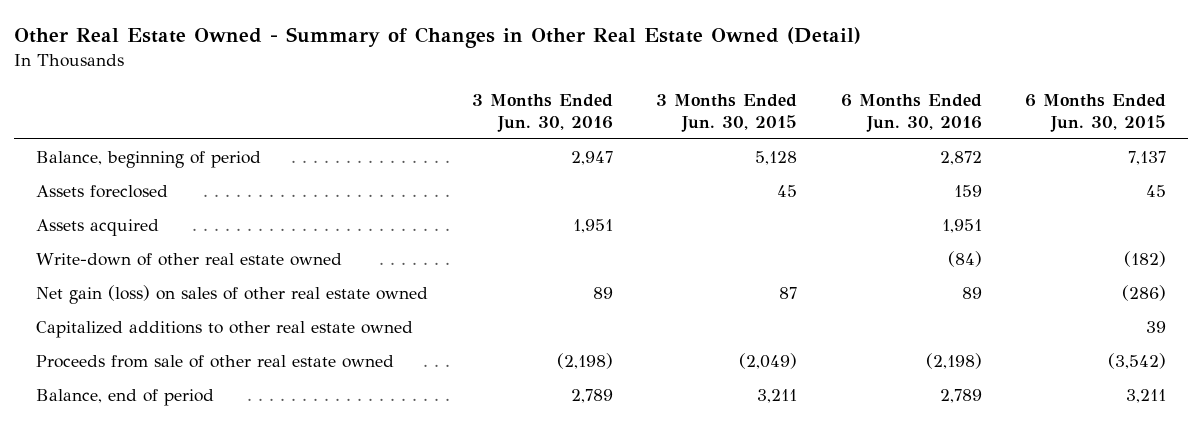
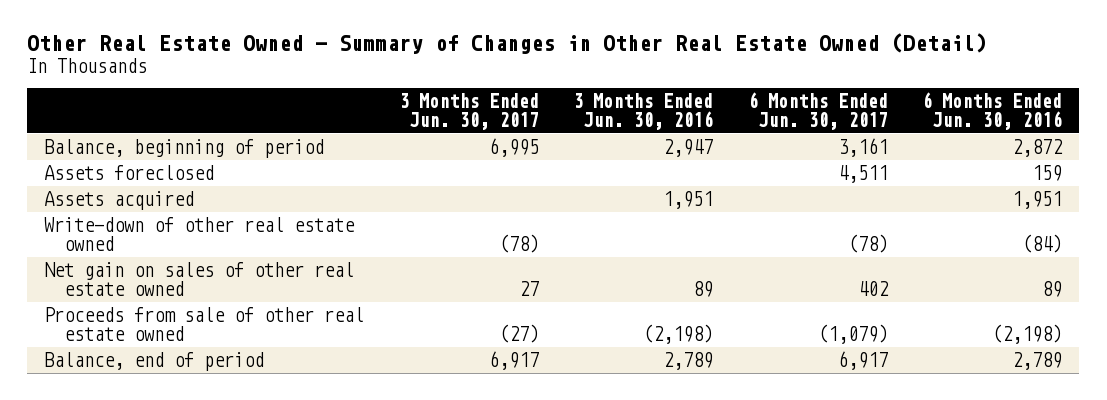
- | 3 Months Ended Jun. 30, 2016 | 3 Months Ended Jun. 30, 2015 | 6 Months Ended Jun. 30, 2016 | 6 Months Ended Jun. 30, 2015
+ | 3 Months Ended Jun. 30, 2017 | 3 Months Ended Jun. 30, 2016 | 6 Months Ended Jun. 30, 2017 | 6 Months Ended Jun. 30, 2016
- Net gain (loss) on sales of other real estate owned | 89 | 87 | 89 | (286)
- Capitalized additions to other real estate owned | | | | 39
+ Net gain on sales of other real estate owned | 27 | 89 | 402 | 89

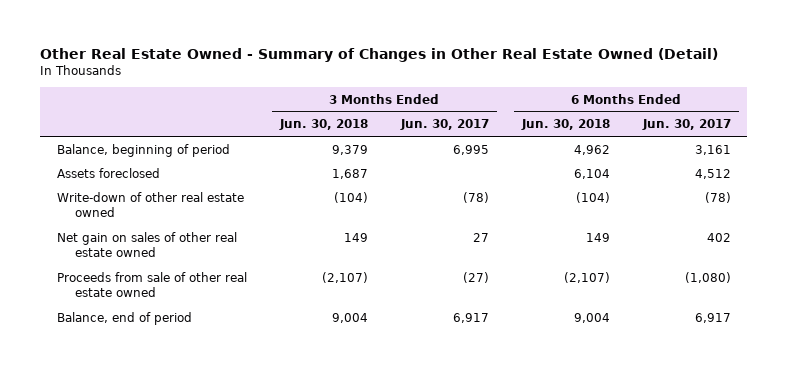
- | 3 Months Ended Jun. 30, 2017 | 3 Months Ended Jun. 30, 2016 | 6 Months Ended Jun. 30, 2017 | 6 Months Ended Jun. 30, 2016
+ | 3 Months Ended Jun. 30, 2018 | 3 Months Ended Jun. 30, 2017 | 6 Months Ended Jun. 30, 2018 | 6 Months Ended Jun. 30, 2017
- Assets foreclosed | | | 4,511 | 159
- Assets acquired | | 1,951 | | 1,951
+ Assets foreclosed | 1,687 | | 6,104 | 4,512
- Proceeds from sale of other real estate owned | (27) | (2,198) | (1,079) | (2,198)
+ Proceeds from sale of other real estate owned | (2,107) | (27) | (2,107) | (1,080)

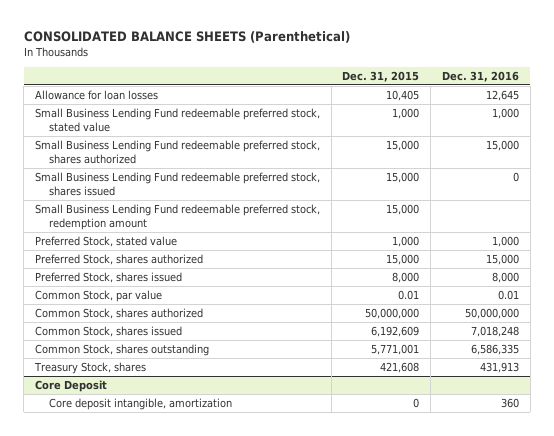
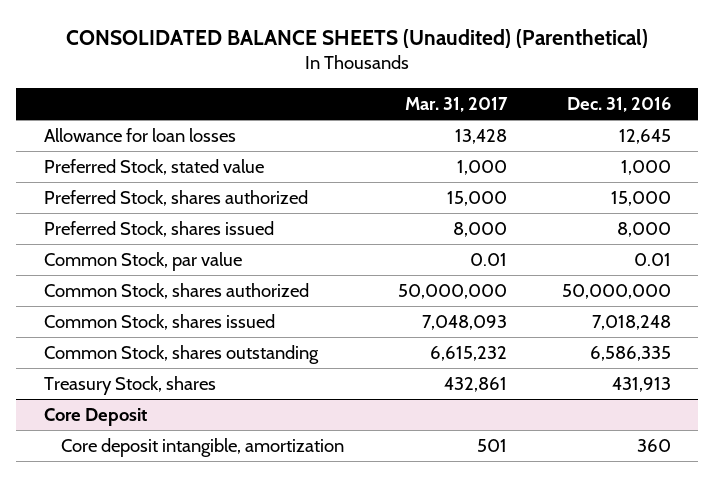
- CONSOLIDATED BALANCE SHEETS (Parenthetical)
+ CONSOLIDATED BALANCE SHEETS (Unaudited) (Parenthetical)
- | Dec. 31, 2015 | Dec. 31, 2016
+ | Mar. 31, 2017 | Dec. 31, 2016
- Small Business Lending Fund redeemable preferred stock, stated value | 1,000 | 1,000
- Small Business Lending Fund redeemable preferred stock, shares authorized | 15,000 | 15,000
- Small Business Lending Fund redeemable preferred stock, shares issued | 15,000 | 0
- Small Business Lending Fund redeemable preferred stock, redemption amount | 15,000 |

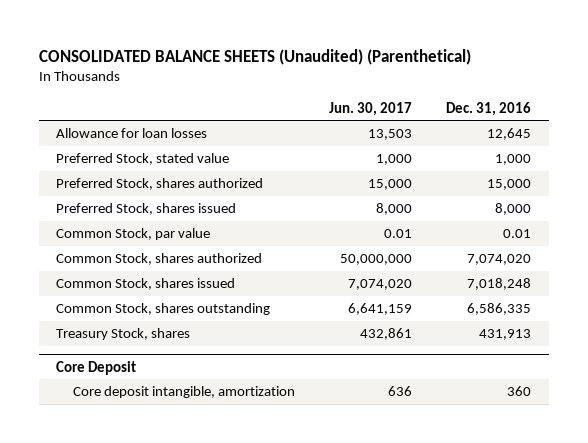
- | Mar. 31, 2017 | Dec. 31, 2016
+ | Jun. 30, 2017 | Dec. 31, 2016
- Common Stock, shares authorized | 50,000,000 | 50,000,000
+ Common Stock, shares authorized | 50,000,000 | 7,074,020

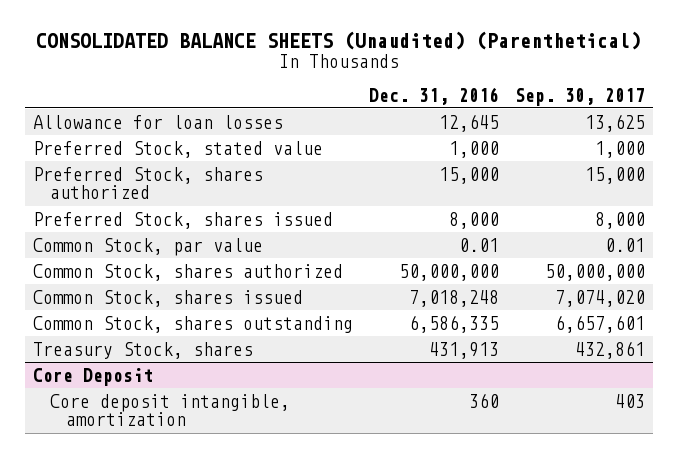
- | Jun. 30, 2017 | Dec. 31, 2016
+ | Dec. 31, 2016 | Sep. 30, 2017
- Common Stock, shares authorized | 50,000,000 | 7,074,020
+ Common Stock, shares authorized | 50,000,000 | 50,000,000

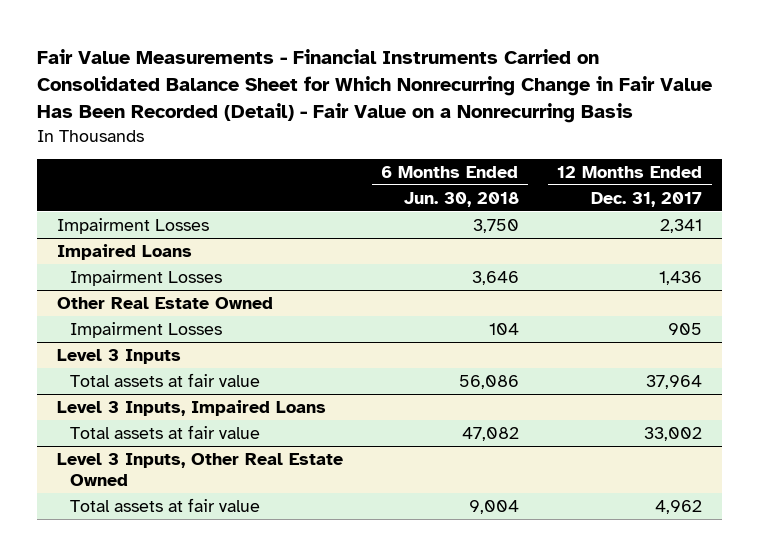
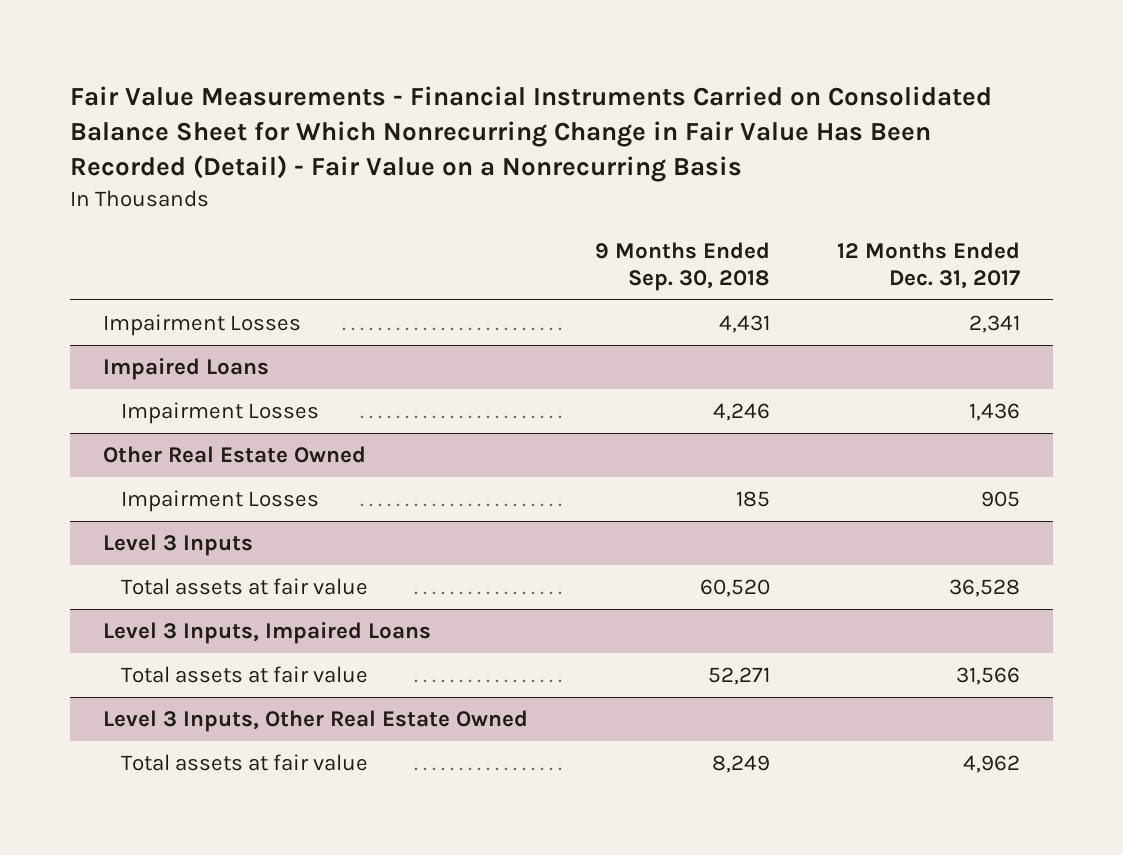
- | 6 Months Ended Jun. 30, 2018 | 12 Months Ended Dec. 31, 2017
+ | 9 Months Ended Sep. 30, 2018 | 12 Months Ended Dec. 31, 2017
@ Level 3 Inputs
- Total assets at fair value | 56,086 | 37,964
+ Total assets at fair value | 60,520 | 36,528
@ Level 3 Inputs, Impaired Loans
- Total assets at fair value | 47,082 | 33,002
+ Total assets at fair value | 52,271 | 31,566

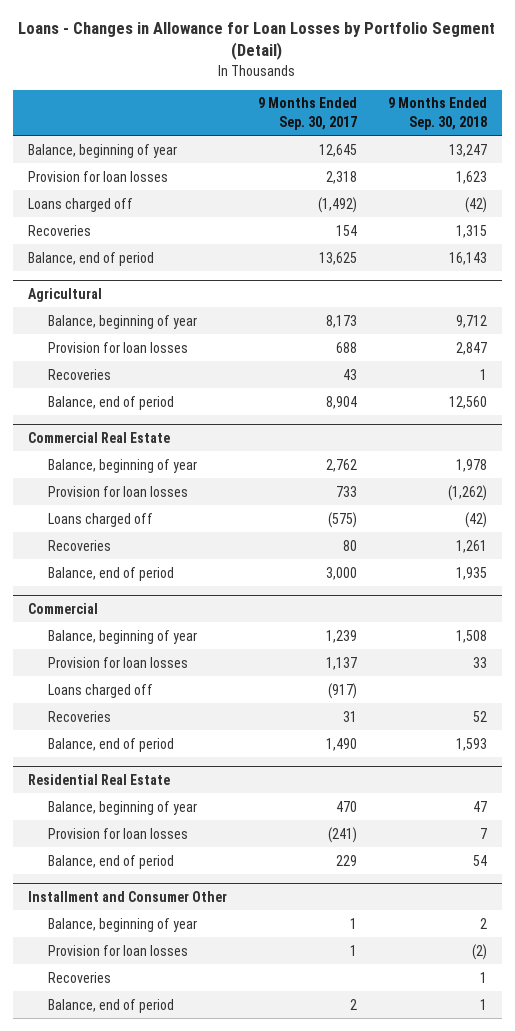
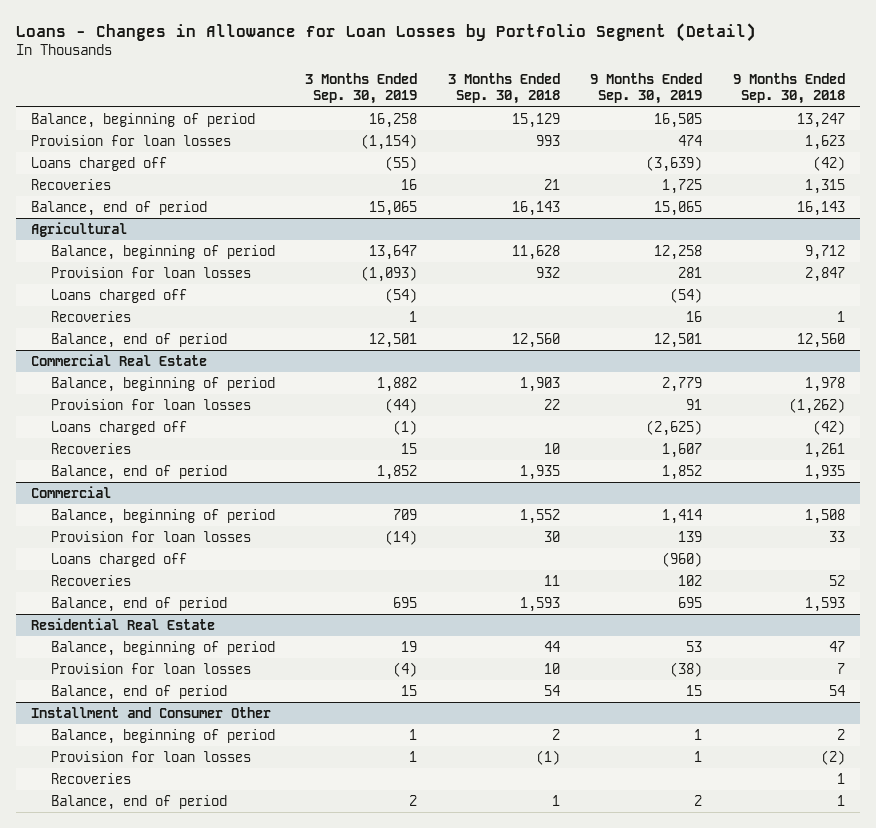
- | 9 Months Ended Sep. 30, 2017 | 9 Months Ended Sep. 30, 2018
+ | 3 Months Ended Sep. 30, 2019 | 3 Months Ended Sep. 30, 2018 | 9 Months Ended Sep. 30, 2019 | 9 Months Ended Sep. 30, 2018
- Balance, beginning of year | 12,645 | 13,247
+ Balance, beginning of period | 16,258 | 15,129 | 16,505 | 13,247
@ Agricultural
- Balance, beginning of year | 8,173 | 9,712
+ Balance, beginning of period | 13,647 | 11,628 | 12,258 | 9,712
+ Loans charged off | (54) | | (54) |
@ Commercial Real Estate
- Balance, beginning of year | 2,762 | 1,978
+ Balance, beginning of period | 1,882 | 1,903 | 2,779 | 1,978
@ Commercial
- Balance, beginning of year | 1,239 | 1,508
+ Balance, beginning of period | 709 | 1,552 | 1,414 | 1,508
@ Residential Real Estate
- Balance, beginning of year | 470 | 47
+ Balance, beginning of period | 19 | 44 | 53 | 47
@ Installment and Consumer Other
- Balance, beginning of year | 1 | 2
+ Balance, beginning of period | 1 | 2 | 1 | 2

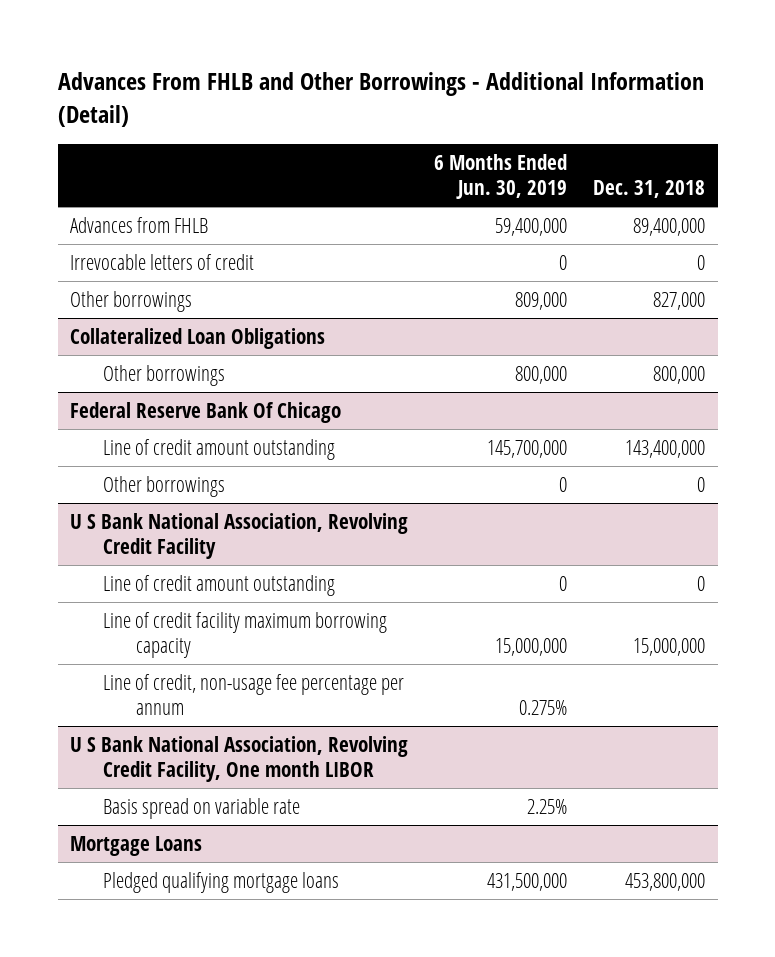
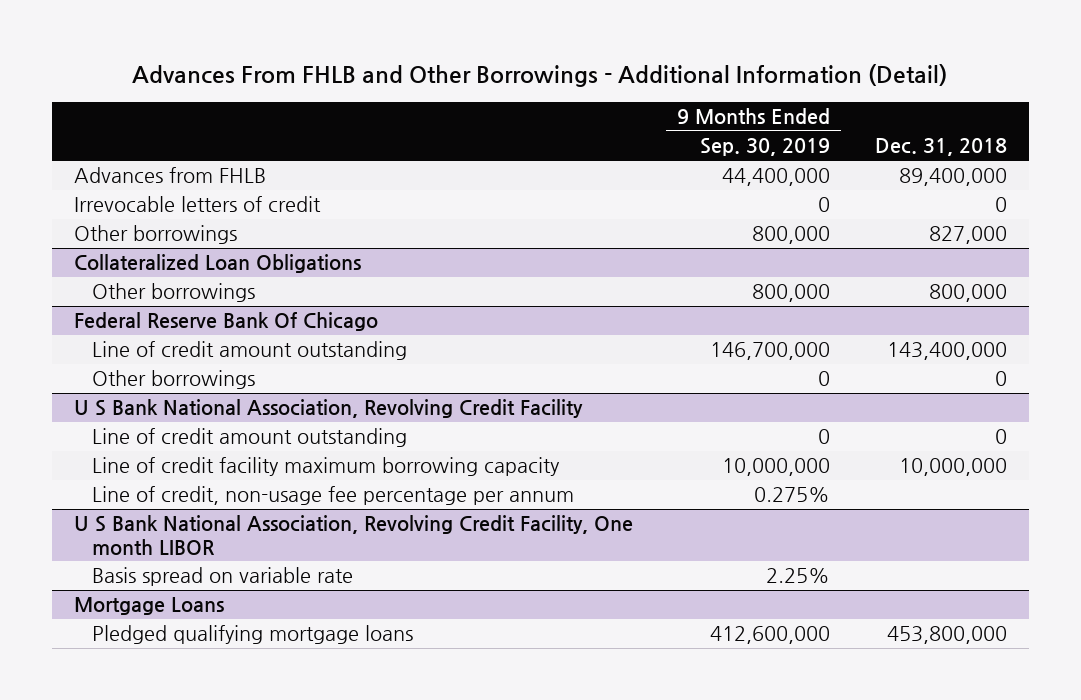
- | 6 Months Ended Jun. 30, 2019 | Dec. 31, 2018
+ | 9 Months Ended Sep. 30, 2019 | Dec. 31, 2018
@ U S Bank National Association, Revolving Credit Facility
- Line of credit facility maximum borrowing capacity | 15,000,000 | 15,000,000
+ Line of credit facility maximum borrowing capacity | 10,000,000 | 10,000,000

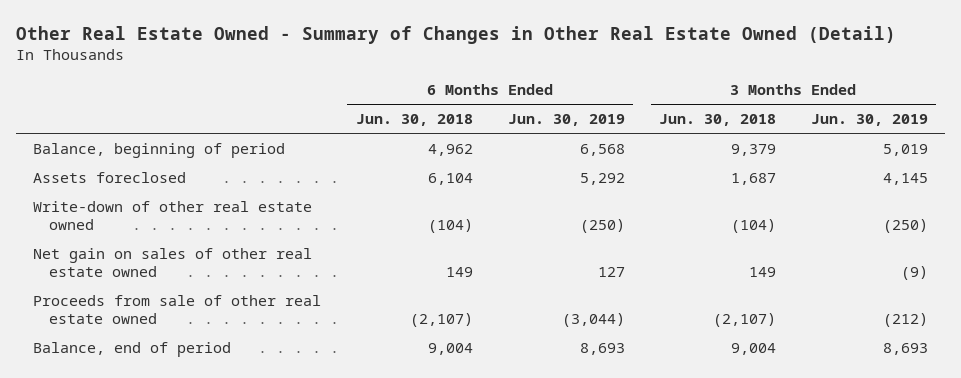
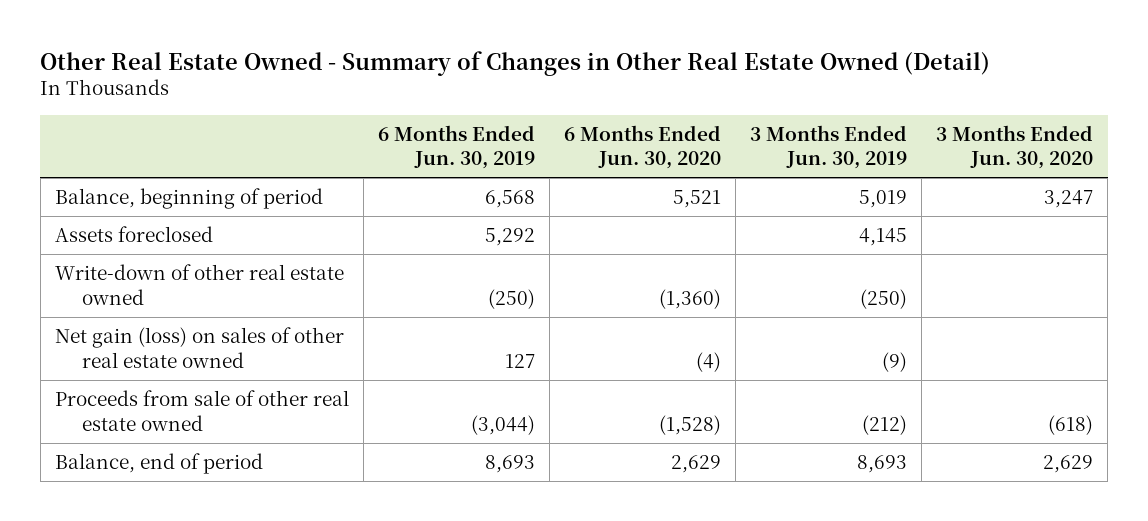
- | 6 Months Ended Jun. 30, 2018 | 6 Months Ended Jun. 30, 2019 | 3 Months Ended Jun. 30, 2018 | 3 Months Ended Jun. 30, 2019
+ | 6 Months Ended Jun. 30, 2019 | 6 Months Ended Jun. 30, 2020 | 3 Months Ended Jun. 30, 2019 | 3 Months Ended Jun. 30, 2020
- Net gain on sales of other real estate owned | 149 | 127 | 149 | (9)
+ Net gain (loss) on sales of other real estate owned | 127 | (4) | (9) |

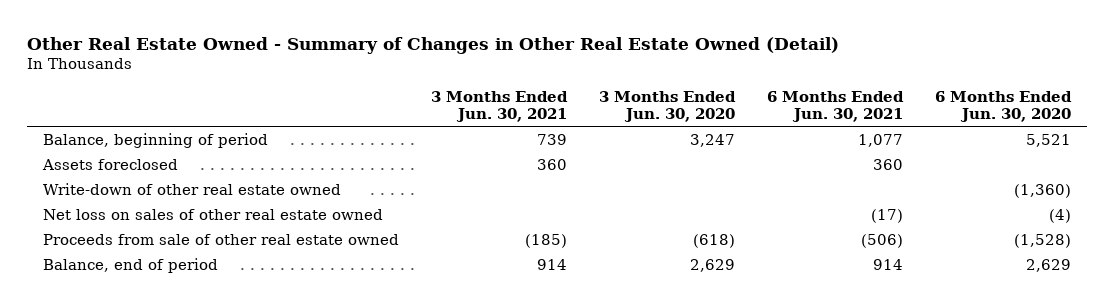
- | 6 Months Ended Jun. 30, 2019 | 6 Months Ended Jun. 30, 2020 | 3 Months Ended Jun. 30, 2019 | 3 Months Ended Jun. 30, 2020
+ | 3 Months Ended Jun. 30, 2021 | 3 Months Ended Jun. 30, 2020 | 6 Months Ended Jun. 30, 2021 | 6 Months Ended Jun. 30, 2020
- Net gain (loss) on sales of other real estate owned | 127 | (4) | (9) |
+ Net loss on sales of other real estate owned | | | (17) | (4)

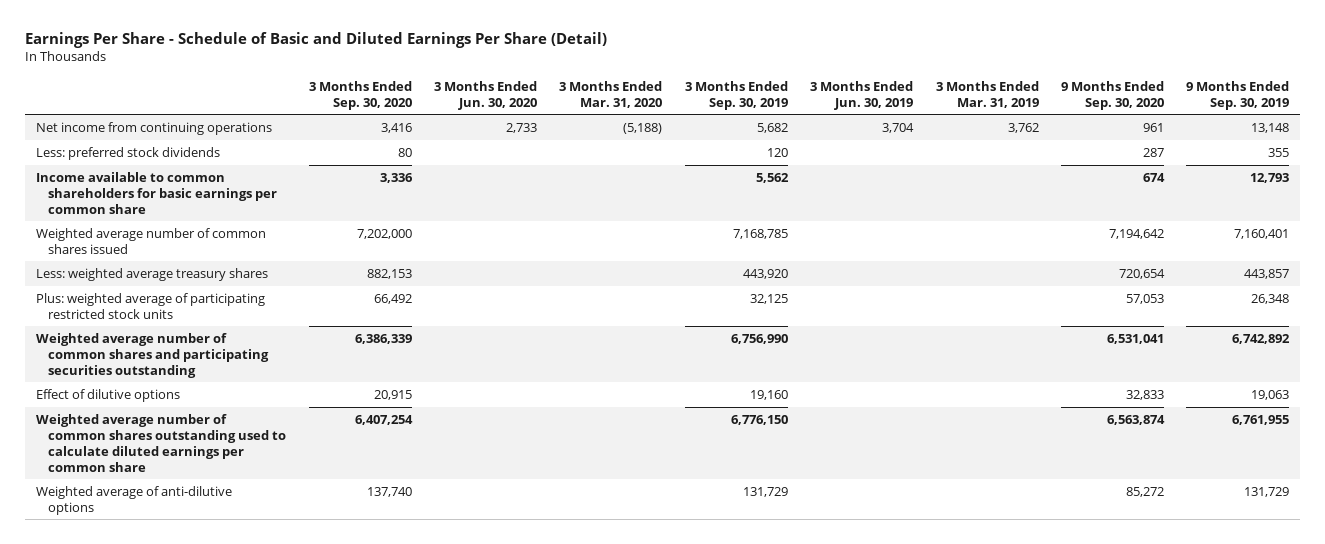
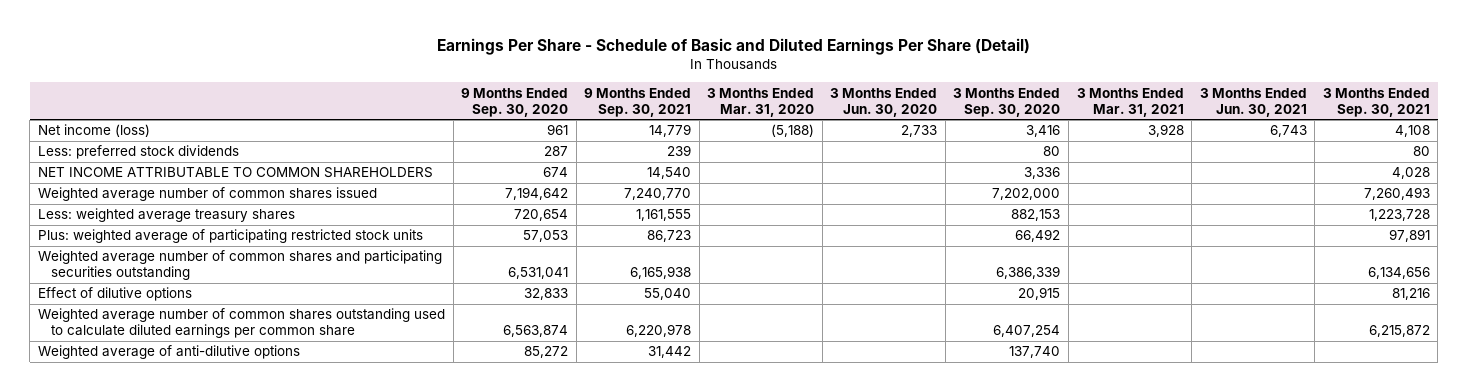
- | 3 Months Ended Sep. 30, 2020 | 3 Months Ended Jun. 30, 2020 | 3 Months Ended Mar. 31, 2020 | 3 Months Ended Sep. 30, 2019 | 3 Months Ended Jun. 30, 2019 | 3 Months Ended Mar. 31, 2019 | 9 Months Ended Sep. 30, 2020 | 9 Months Ended Sep. 30, 2019
+ | 9 Months Ended Sep. 30, 2020 | 9 Months Ended Sep. 30, 2021 | 3 Months Ended Mar. 31, 2020 | 3 Months Ended Jun. 30, 2020 | 3 Months Ended Sep. 30, 2020 | 3 Months Ended Mar. 31, 2021 | 3 Months Ended Jun. 30, 2021 | 3 Months Ended Sep. 30, 2021
- Net income from continuing operations | 3,416 | 2,733 | (5,188) | 5,682 | 3,704 | 3,762 | 961 | 13,148
+ Net income (loss) | 961 | 14,779 | (5,188) | 2,733 | 3,416 | 3,928 | 6,743 | 4,108
- Income available to common shareholders for basic earnings per common share | 3,336 | | | 5,562 | | | 674 | 12,793
+ NET INCOME ATTRIBUTABLE TO COMMON SHAREHOLDERS | 674 | 14,540 | | | 3,336 | | | 4,028

